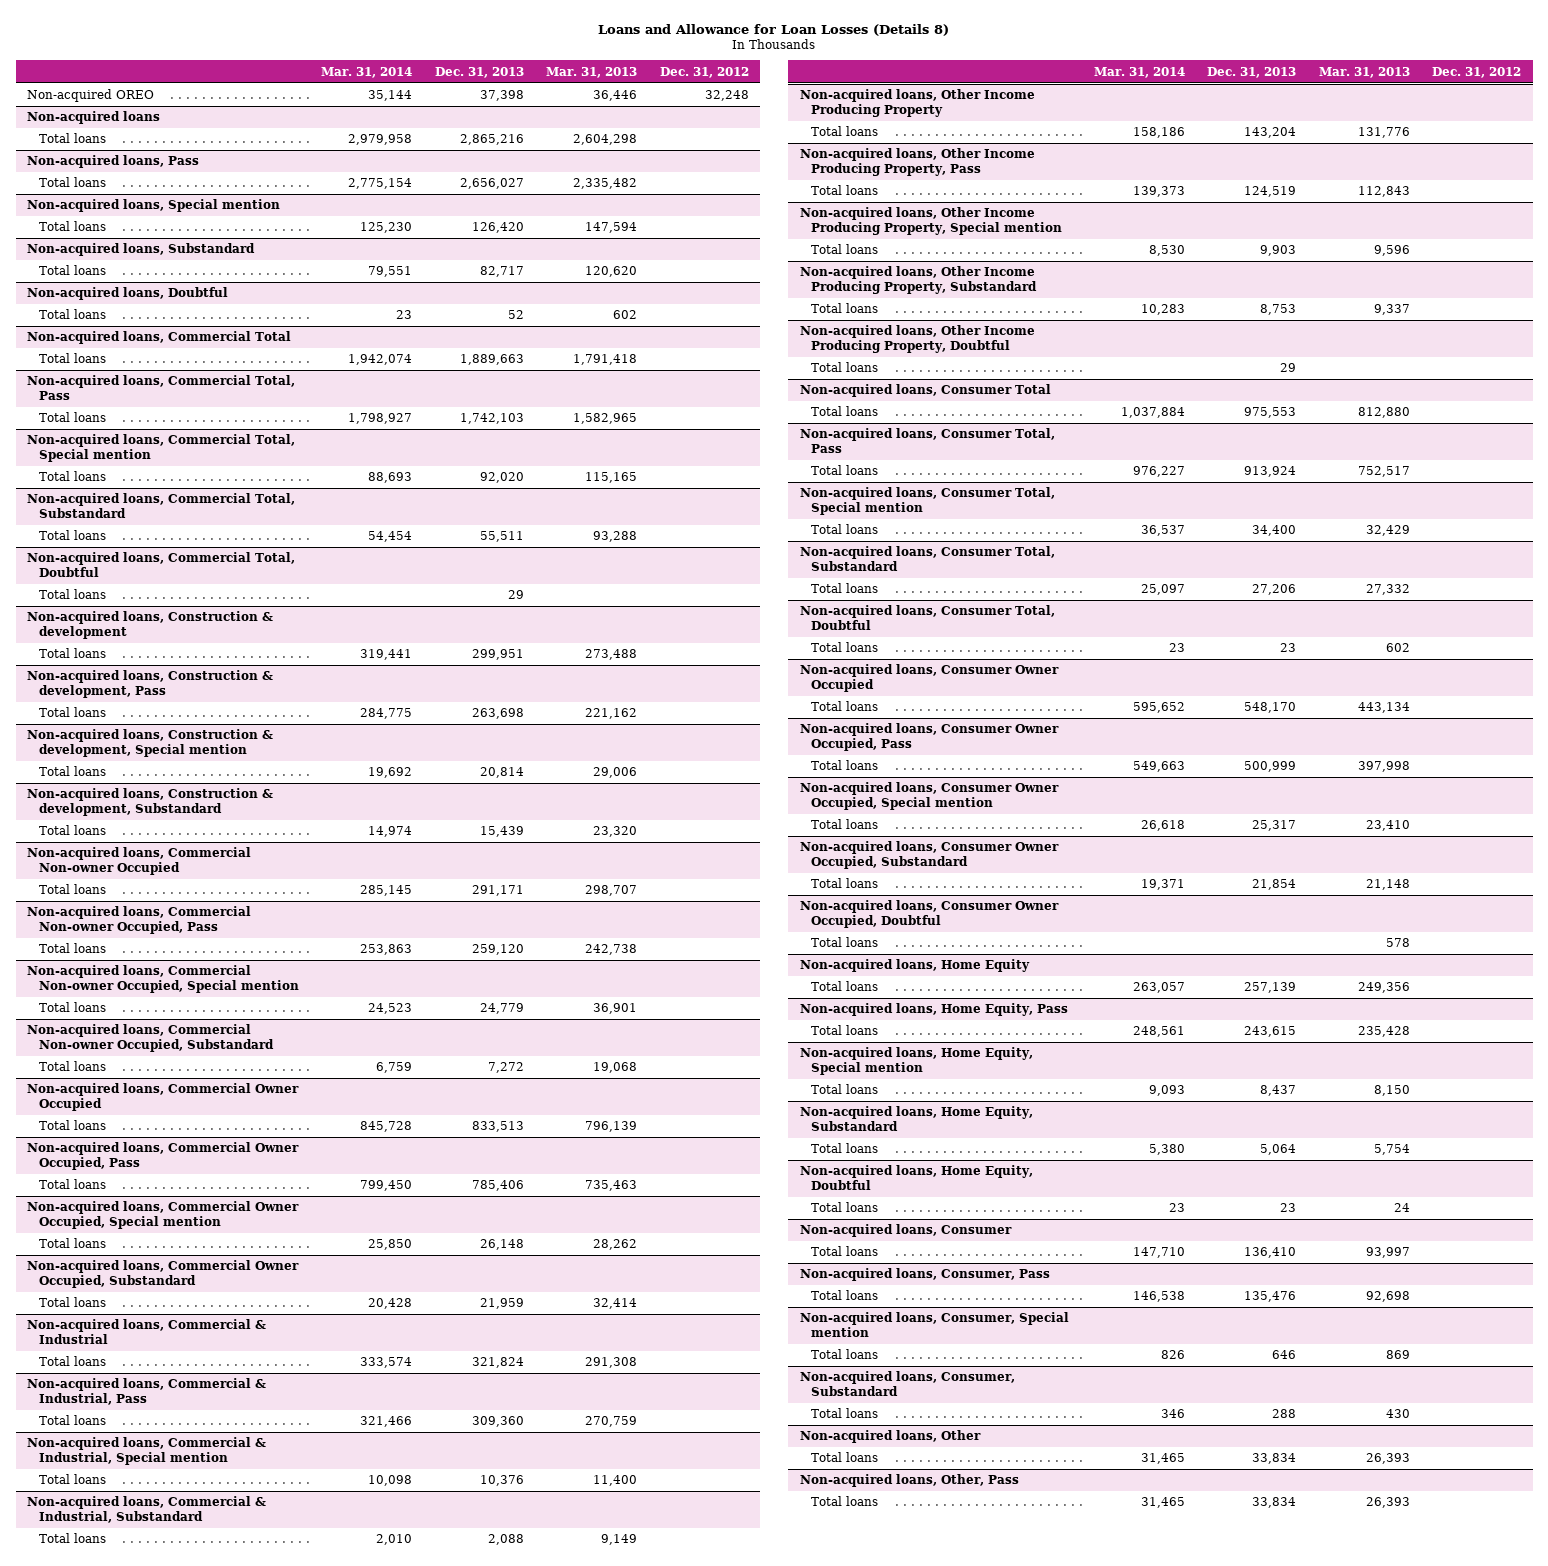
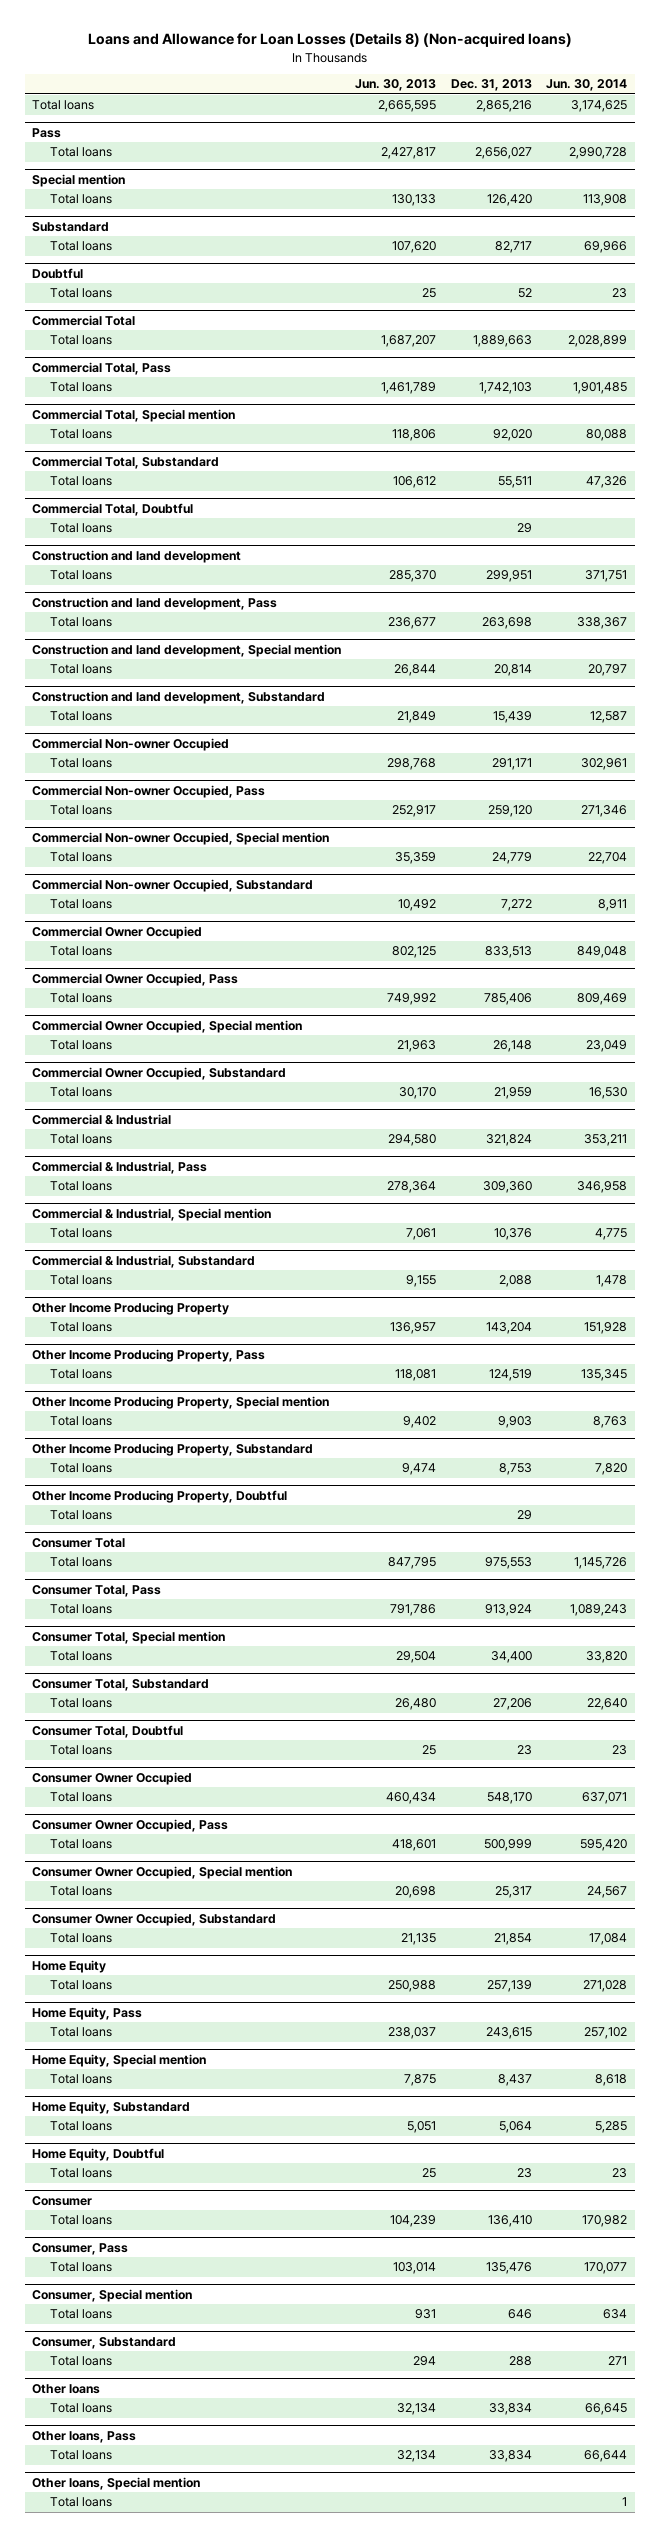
- Loans and Allowance for Loan Losses (Details 8)
+ Loans and Allowance for Loan Losses (Details 8) (Non-acquired loans)
- | Mar. 31, 2014 | Dec. 31, 2013 | Mar. 31, 2013 | Dec. 31, 2012
+ | Jun. 30, 2013 | Dec. 31, 2013 | Jun. 30, 2014
- Non-acquired OREO | 35,144 | 37,398 | 36,446 | 32,248
- Non-acquired loans
- Non-acquired loans, Pass
+ Pass
- Non-acquired loans, Special mention
+ Special mention
- Non-acquired loans, Substandard
+ Substandard
- Non-acquired loans, Doubtful
+ Doubtful
- Non-acquired loans, Commercial Total
+ Commercial Total
- Non-acquired loans, Commercial Total, Pass
+ Commercial Total, Pass
- Non-acquired loans, Commercial Total, Special mention
+ Commercial Total, Special mention
- Non-acquired loans, Commercial Total, Substandard
+ Commercial Total, Substandard
- Non-acquired loans, Commercial Total, Doubtful
+ Commercial Total, Doubtful
- Non-acquired loans, Construction & development
+ Construction and land development
- Non-acquired loans, Construction & development, Pass
+ Construction and land development, Pass
- Non-acquired loans, Construction & development, Special mention
+ Construction and land development, Special mention
- Non-acquired loans, Construction & development, Substandard
+ Construction and land development, Substandard
- Non-acquired loans, Commercial Non-owner Occupied
+ Commercial Non-owner Occupied
- Non-acquired loans, Commercial Non-owner Occupied, Pass
+ Commercial Non-owner Occupied, Pass
- Non-acquired loans, Commercial Non-owner Occupied, Special mention
+ Commercial Non-owner Occupied, Special mention
- Non-acquired loans, Commercial Non-owner Occupied, Substandard
+ Commercial Non-owner Occupied, Substandard
- Non-acquired loans, Commercial Owner Occupied
+ Commercial Owner Occupied
- Non-acquired loans, Commercial Owner Occupied, Pass
+ Commercial Owner Occupied, Pass
- Non-acquired loans, Commercial Owner Occupied, Special mention
+ Commercial Owner Occupied, Special mention
- Non-acquired loans, Commercial Owner Occupied, Substandard
+ Commercial Owner Occupied, Substandard
- Non-acquired loans, Commercial & Industrial
+ Commercial & Industrial
- Non-acquired loans, Commercial & Industrial, Pass
+ Commercial & Industrial, Pass
- Non-acquired loans, Commercial & Industrial, Special mention
+ Commercial & Industrial, Special mention
- Non-acquired loans, Commercial & Industrial, Substandard
+ Commercial & Industrial, Substandard
- Non-acquired loans, Other Income Producing Property
+ Other Income Producing Property
- Non-acquired loans, Other Income Producing Property, Pass
+ Other Income Producing Property, Pass
- Non-acquired loans, Other Income Producing Property, Special mention
+ Other Income Producing Property, Special mention
- Non-acquired loans, Other Income Producing Property, Substandard
+ Other Income Producing Property, Substandard
- Non-acquired loans, Other Income Producing Property, Doubtful
+ Other Income Producing Property, Doubtful
- Non-acquired loans, Consumer Total
+ Consumer Total
- Non-acquired loans, Consumer Total, Pass
+ Consumer Total, Pass
- Non-acquired loans, Consumer Total, Special mention
+ Consumer Total, Special mention
- Non-acquired loans, Consumer Total, Substandard
+ Consumer Total, Substandard
- Non-acquired loans, Consumer Total, Doubtful
+ Consumer Total, Doubtful
- Non-acquired loans, Consumer Owner Occupied
+ Consumer Owner Occupied
- Non-acquired loans, Consumer Owner Occupied, Pass
+ Consumer Owner Occupied, Pass
- Non-acquired loans, Consumer Owner Occupied, Special mention
+ Consumer Owner Occupied, Special mention
- Non-acquired loans, Consumer Owner Occupied, Substandard
+ Consumer Owner Occupied, Substandard
- Non-acquired loans, Consumer Owner Occupied, Doubtful
- Total loans | | | 578 |
- Non-acquired loans, Home Equity
+ Home Equity
- Non-acquired loans, Home Equity, Pass
+ Home Equity, Pass
- Non-acquired loans, Home Equity, Special mention
+ Home Equity, Special mention
- Non-acquired loans, Home Equity, Substandard
+ Home Equity, Substandard
- Non-acquired loans, Home Equity, Doubtful
+ Home Equity, Doubtful
- Non-acquired loans, Consumer
+ Consumer
- Non-acquired loans, Consumer, Pass
+ Consumer, Pass
- Non-acquired loans, Consumer, Special mention
+ Consumer, Special mention
- Non-acquired loans, Consumer, Substandard
+ Consumer, Substandard
- Non-acquired loans, Other
+ Other loans
- Non-acquired loans, Other, Pass
+ Other loans, Pass
+ Other loans, Special mention
+ Total loans | | | 1

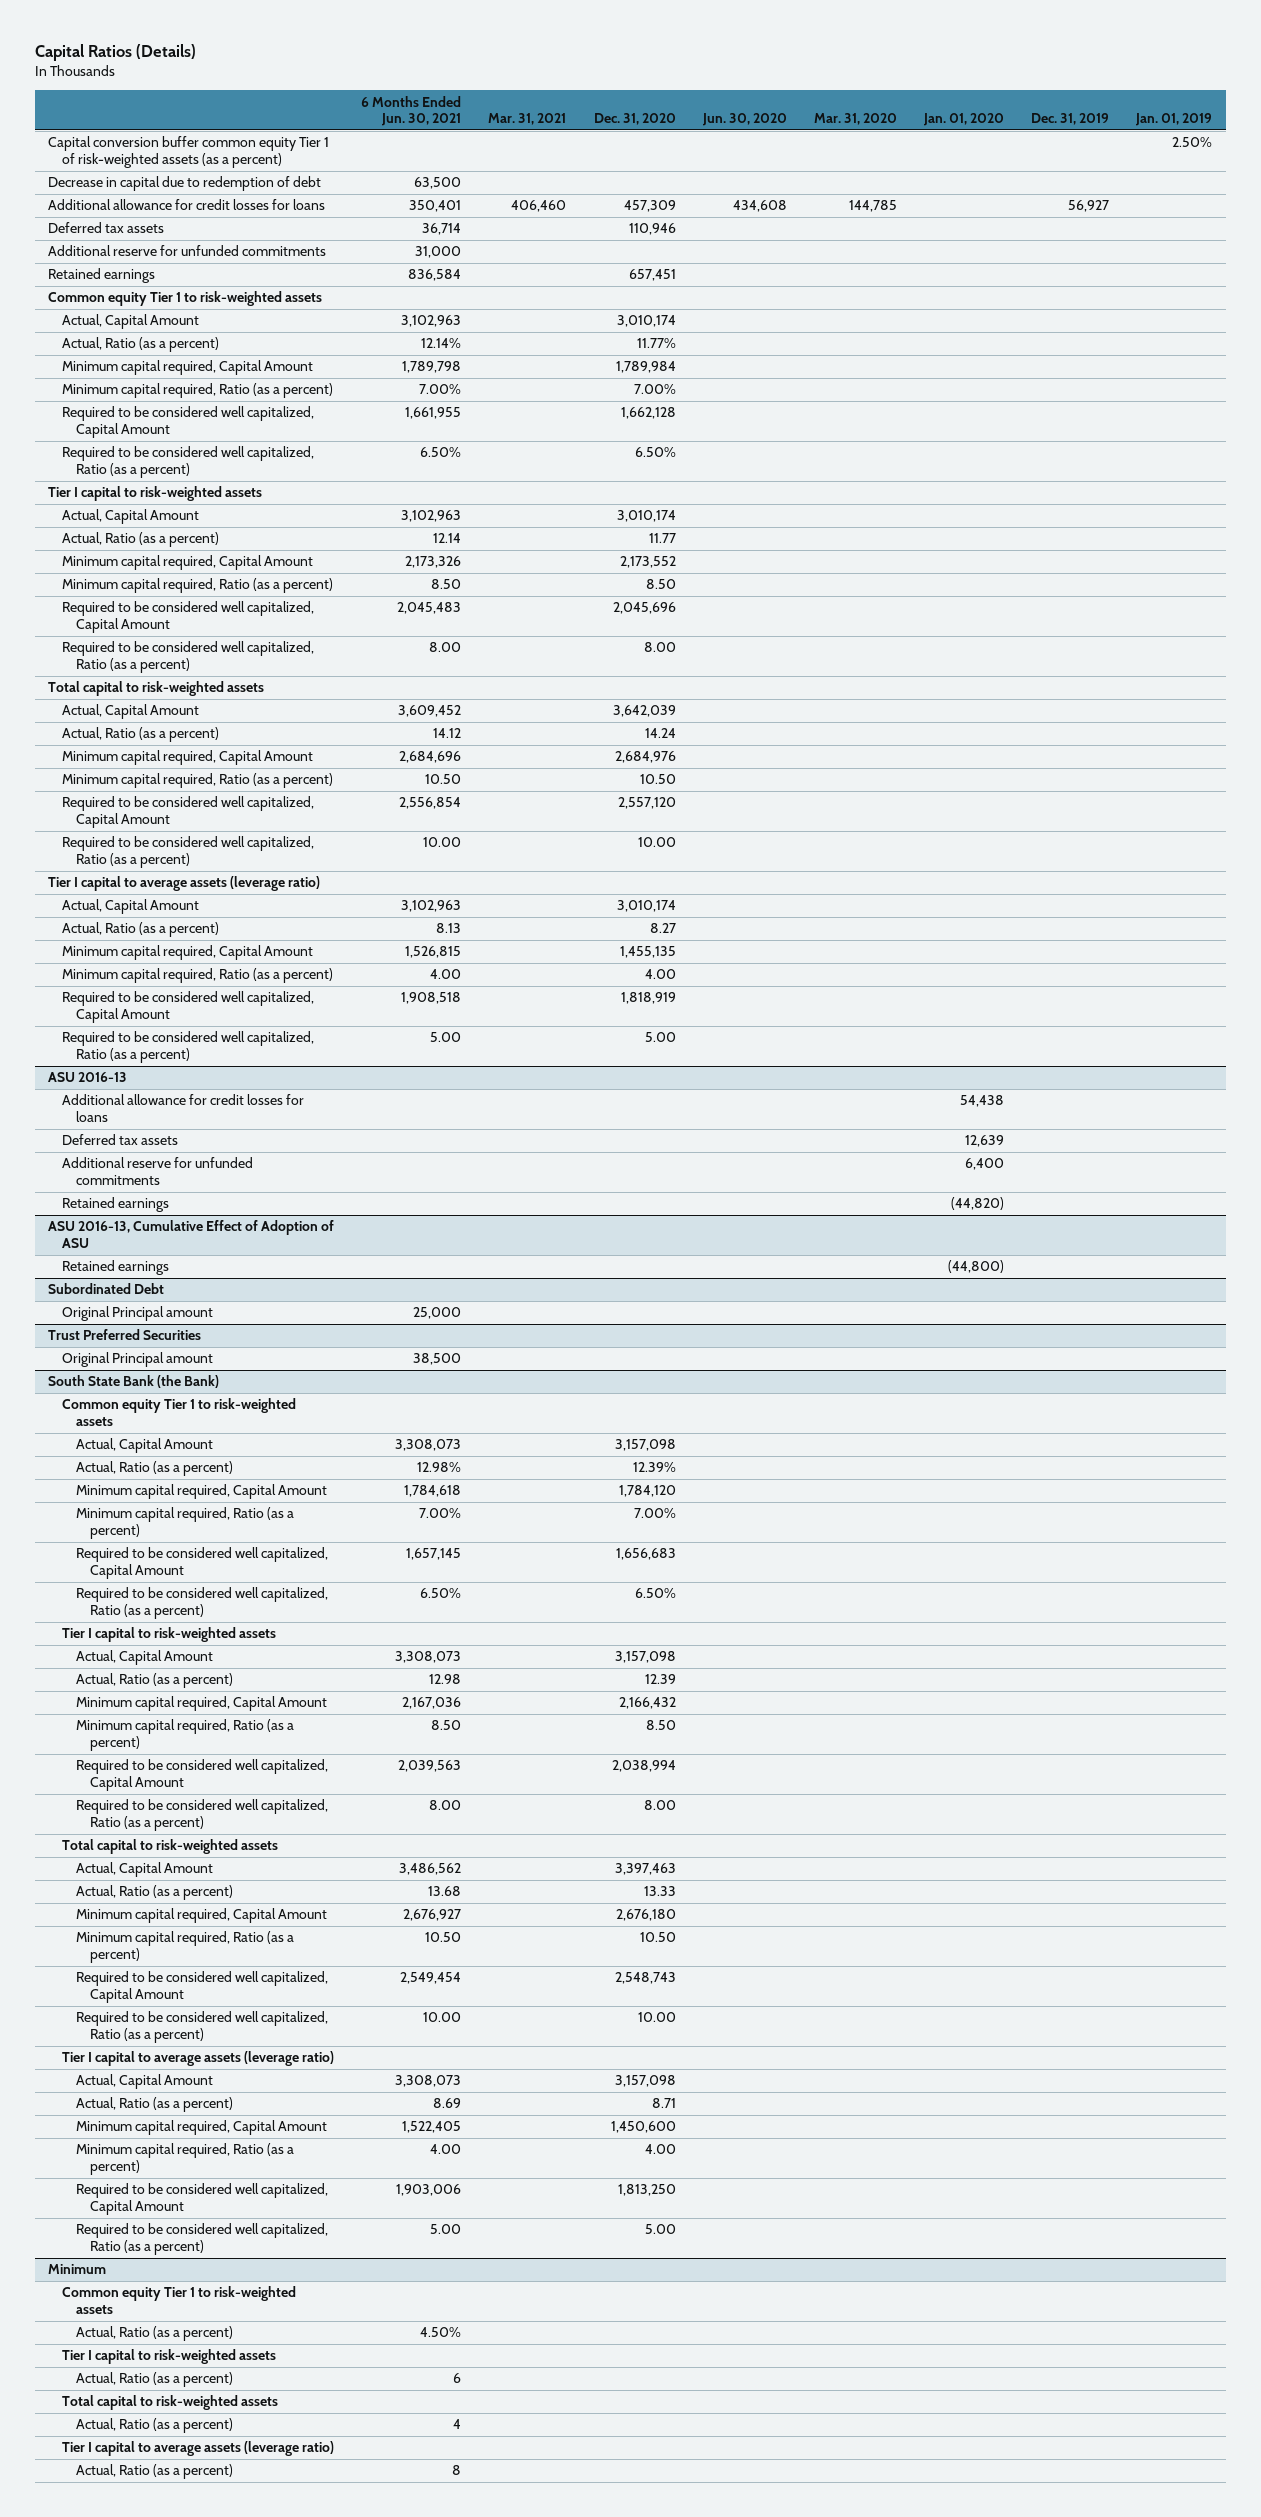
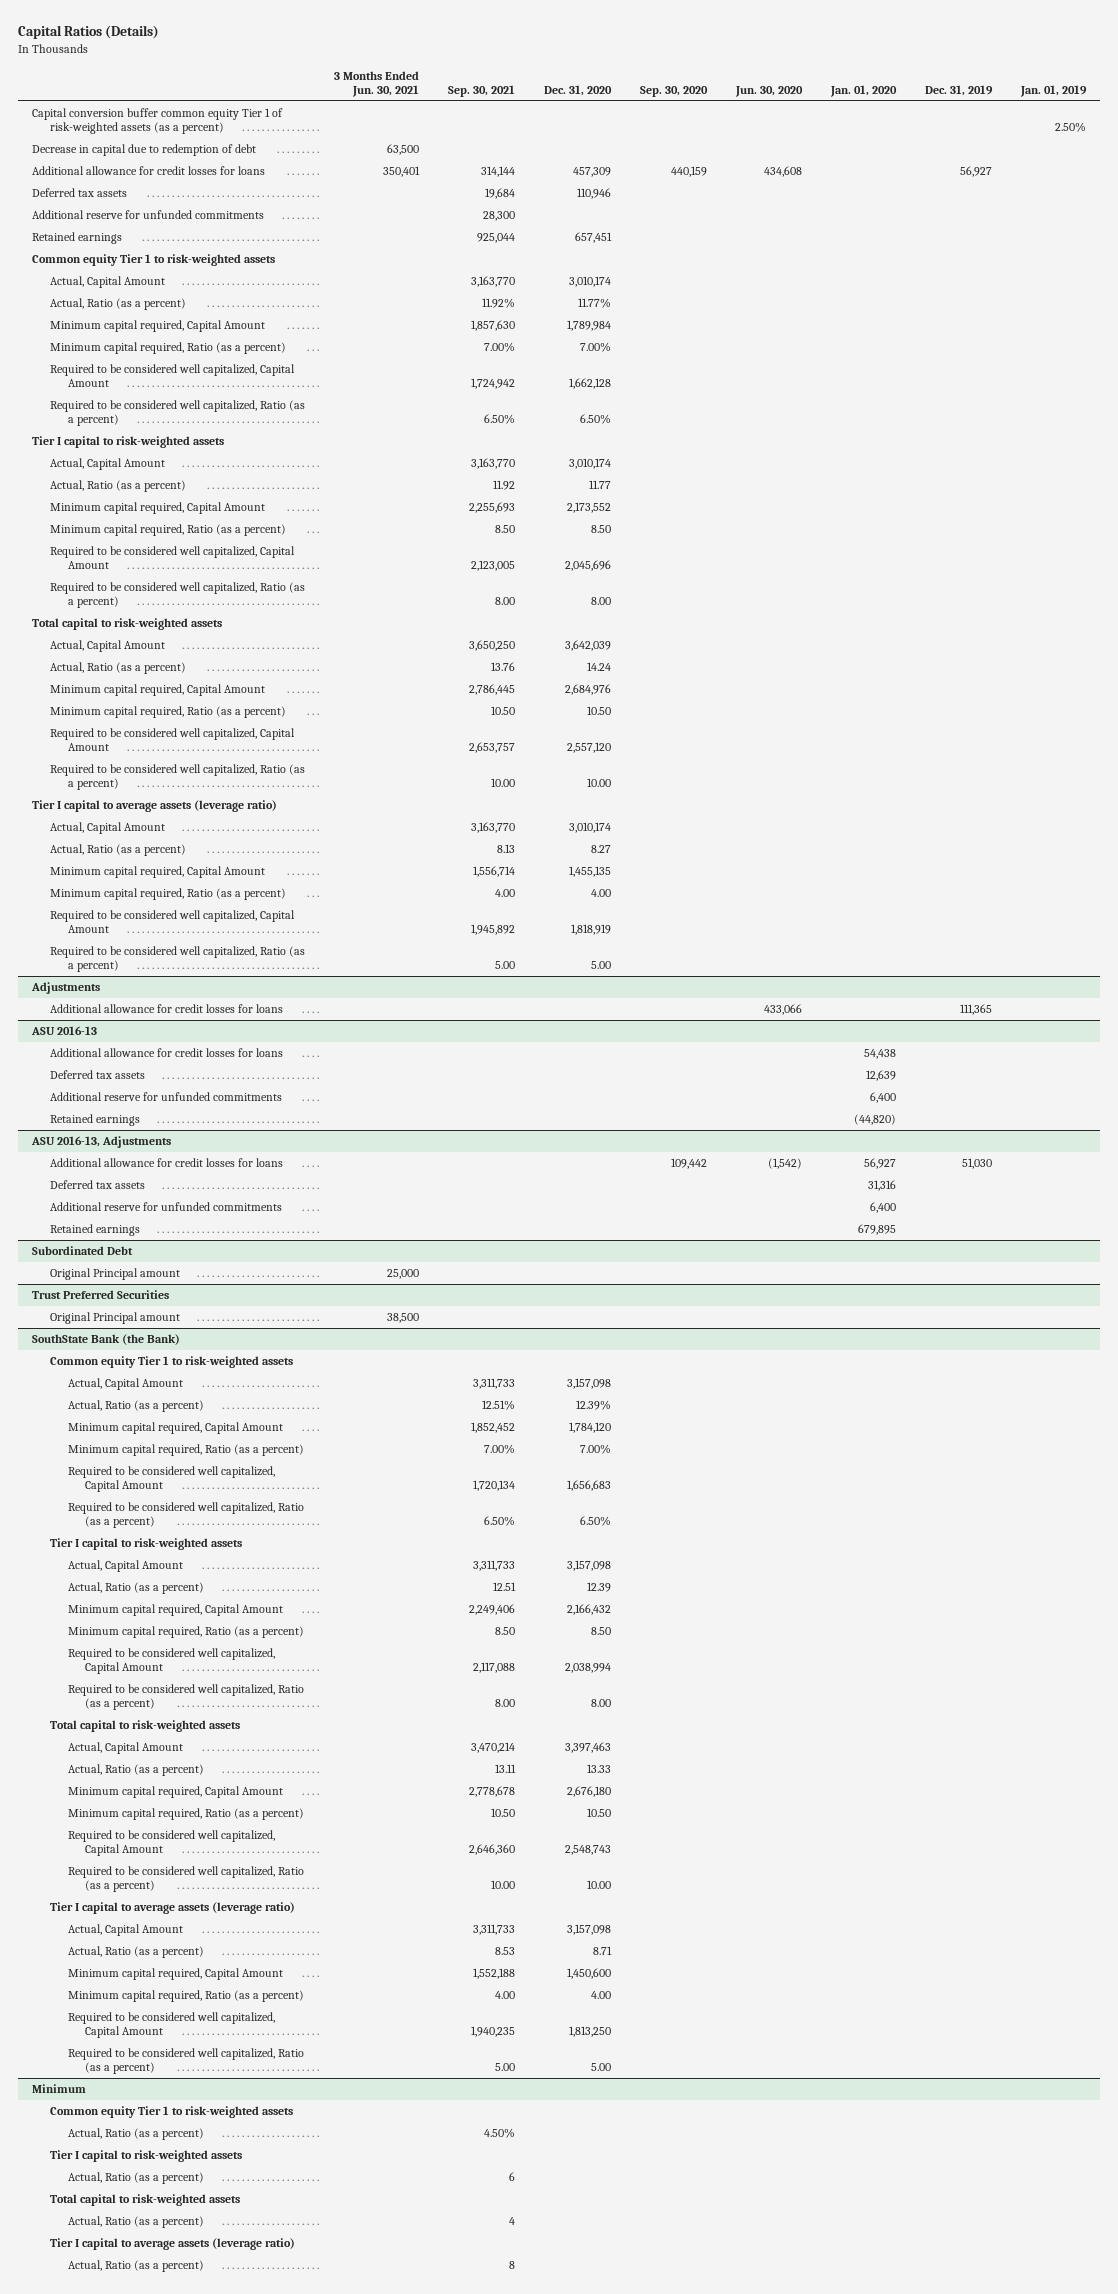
- | 6 Months Ended Jun. 30, 2021 | Mar. 31, 2021 | Dec. 31, 2020 | Jun. 30, 2020 | Mar. 31, 2020 | Jan. 01, 2020 | Dec. 31, 2019 | Jan. 01, 2019
+ | 3 Months Ended Jun. 30, 2021 | Sep. 30, 2021 | Dec. 31, 2020 | Sep. 30, 2020 | Jun. 30, 2020 | Jan. 01, 2020 | Dec. 31, 2019 | Jan. 01, 2019
+ Adjustments
+ Additional allowance for credit losses for loans | | | | | 433,066 | | 111,365 |
- ASU 2016-13, Cumulative Effect of Adoption of ASU
- Retained earnings | | | | | | (44,800) | |
+ ASU 2016-13, Adjustments
+ Additional allowance for credit losses for loans | | | | 109,442 | (1,542) | 56,927 | 51,030 |
+ Deferred tax assets | | | | | | 31,316 | |
+ Additional reserve for unfunded commitments | | | | | | 6,400 | |
+ Retained earnings | | | | | | 679,895 | |
- South State Bank (the Bank)
+ SouthState Bank (the Bank)

